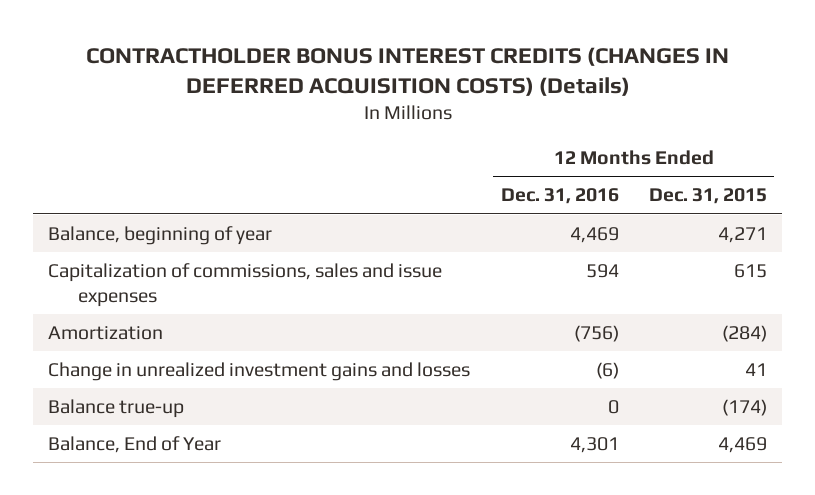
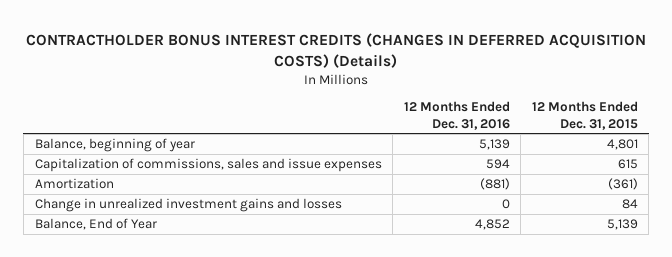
- Balance, beginning of year | 4,469 | 4,271
+ Balance, beginning of year | 5,139 | 4,801
- Amortization | (756) | (284)
- Change in unrealized investment gains and losses | (6) | 41
- Balance true-up | 0 | (174)
- Balance, End of Year | 4,301 | 4,469
+ Amortization | (881) | (361)
+ Change in unrealized investment gains and losses | 0 | 84
+ Balance, End of Year | 4,852 | 5,139

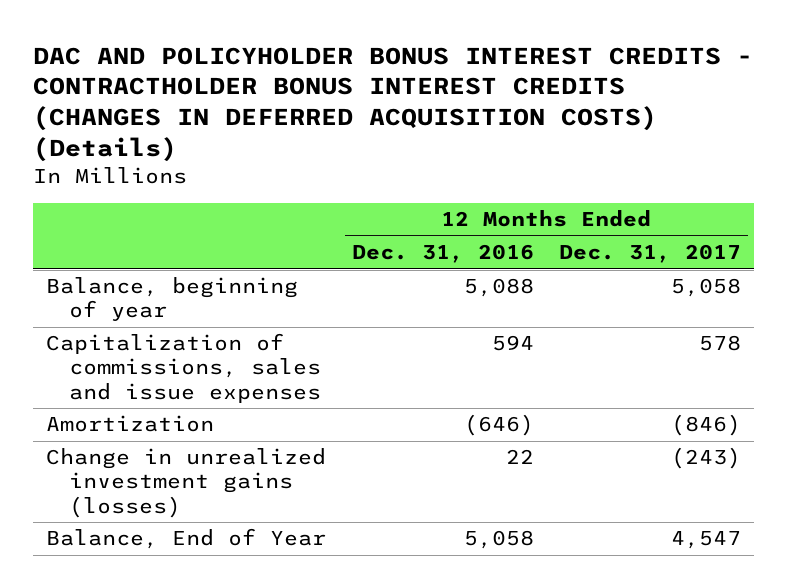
- CONTRACTHOLDER BONUS INTEREST CREDITS (CHANGES IN DEFERRED ACQUISITION COSTS) (Details)
+ DAC AND POLICYHOLDER BONUS INTEREST CREDITS - CONTRACTHOLDER BONUS INTEREST CREDITS (CHANGES IN DEFERRED ACQUISITION COSTS) (Details)
- | 12 Months Ended Dec. 31, 2016 | 12 Months Ended Dec. 31, 2015
+ | 12 Months Ended Dec. 31, 2016 | 12 Months Ended Dec. 31, 2017
- Balance, beginning of year | 5,139 | 4,801
+ Balance, beginning of year | 5,088 | 5,058
- Amortization | (881) | (361)
- Change in unrealized investment gains and losses | 0 | 84
- Balance, End of Year | 4,852 | 5,139
+ Amortization | (646) | (846)
+ Change in unrealized investment gains (losses) | 22 | (243)
+ Balance, End of Year | 5,058 | 4,547

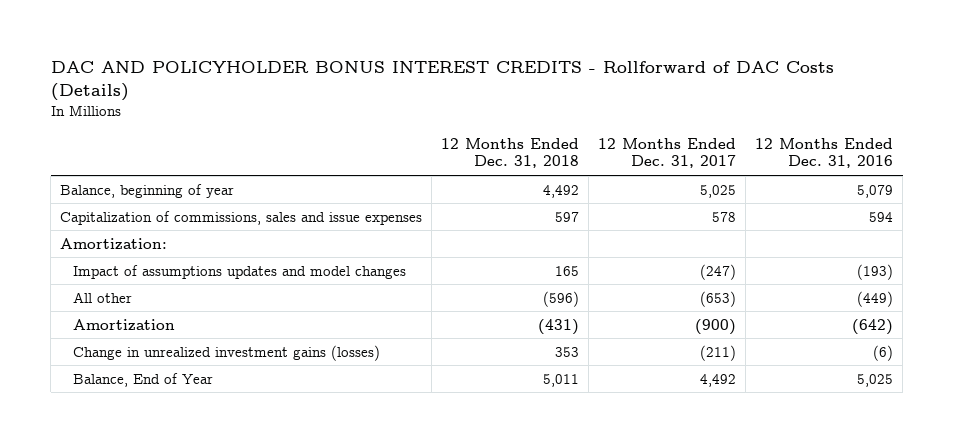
- DAC AND POLICYHOLDER BONUS INTEREST CREDITS - CONTRACTHOLDER BONUS INTEREST CREDITS (CHANGES IN DEFERRED ACQUISITION COSTS) (Details)
+ DAC AND POLICYHOLDER BONUS INTEREST CREDITS - Rollforward of DAC Costs (Details)
- | 12 Months Ended Dec. 31, 2016 | 12 Months Ended Dec. 31, 2017
+ | 12 Months Ended Dec. 31, 2018 | 12 Months Ended Dec. 31, 2017 | 12 Months Ended Dec. 31, 2016
- Balance, beginning of year | 5,088 | 5,058
+ Balance, beginning of year | 4,492 | 5,025 | 5,079
- Amortization | (646) | (846)
- Change in unrealized investment gains (losses) | 22 | (243)
- Balance, End of Year | 5,058 | 4,547
+ Amortization:
+ Impact of assumptions updates and model changes | 165 | (247) | (193)
+ All other | (596) | (653) | (449)
+ Amortization | (431) | (900) | (642)
+ Change in unrealized investment gains (losses) | 353 | (211) | (6)
+ Balance, End of Year | 5,011 | 4,492 | 5,025

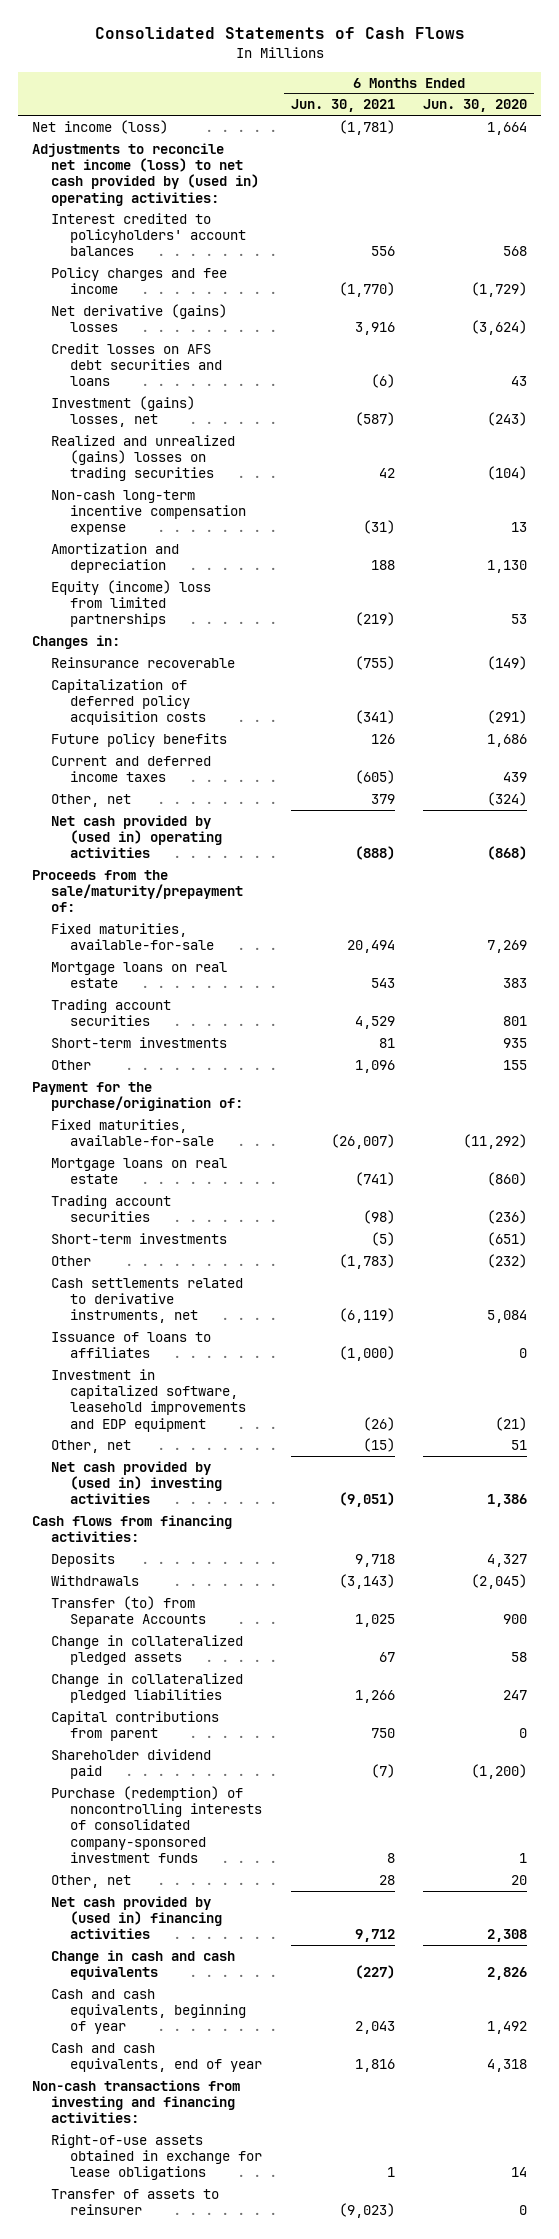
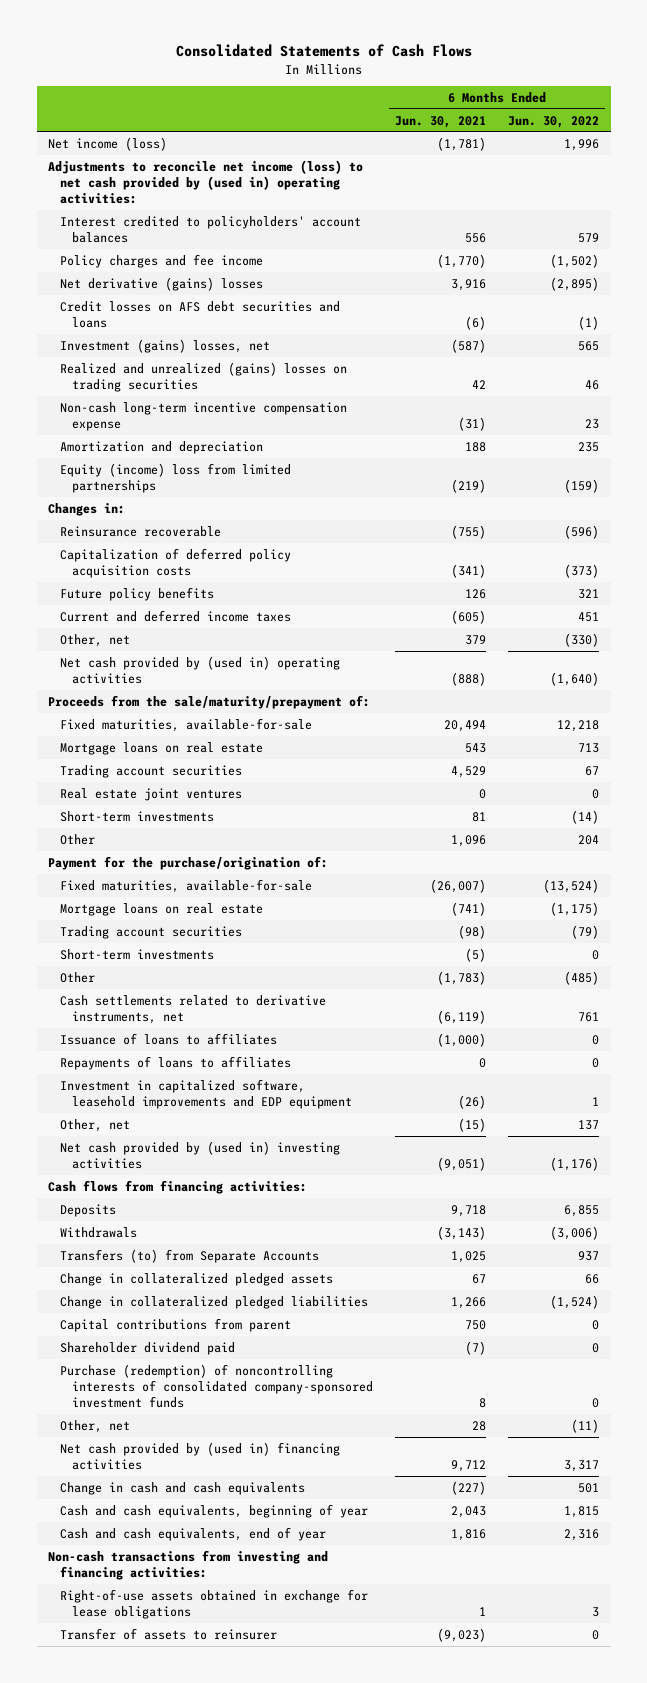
- | 6 Months Ended Jun. 30, 2021 | 6 Months Ended Jun. 30, 2020
+ | 6 Months Ended Jun. 30, 2021 | 6 Months Ended Jun. 30, 2022
+ Real estate joint ventures | 0 | 0
+ Repayments of loans to affiliates | 0 | 0
- Transfer (to) from Separate Accounts | 1,025 | 900
+ Transfers (to) from Separate Accounts | 1,025 | 937

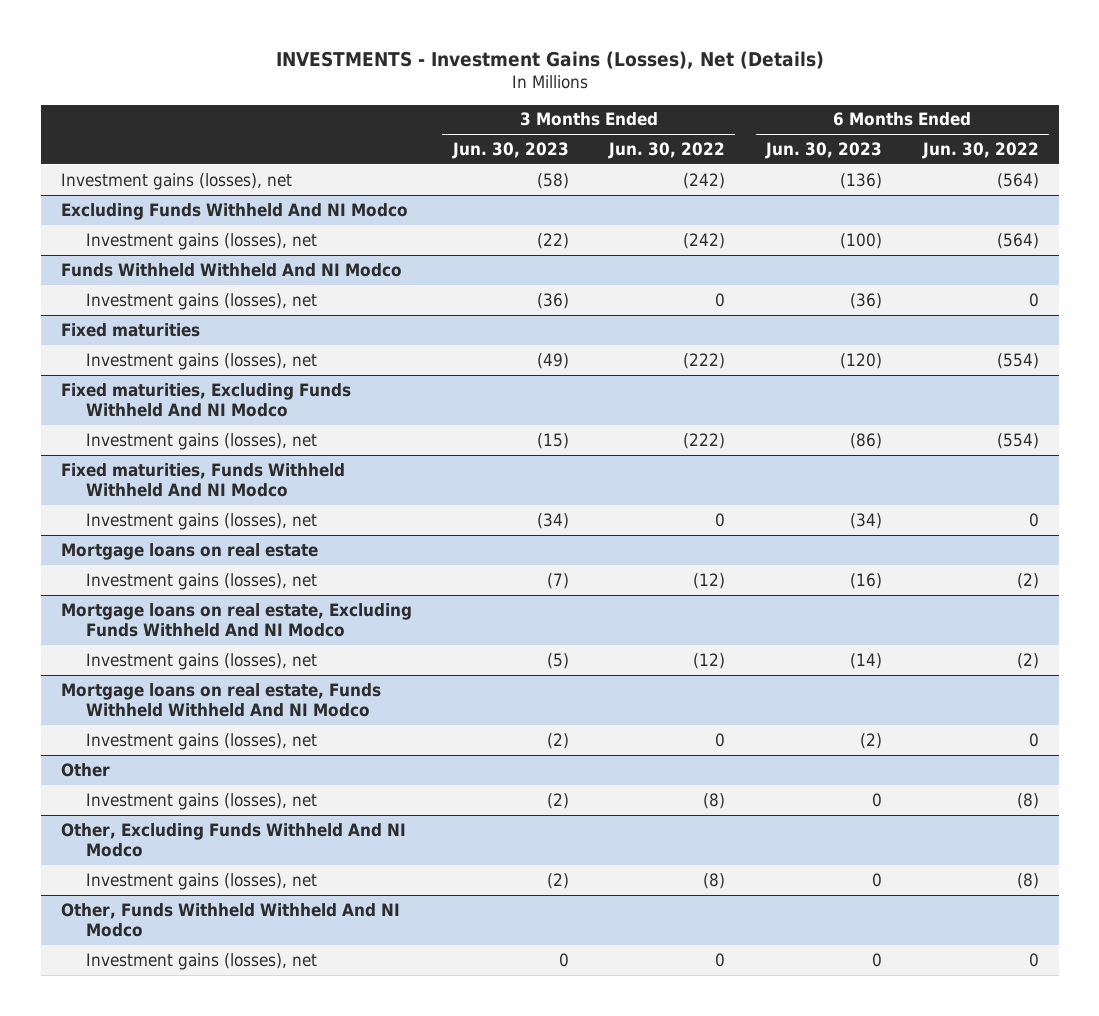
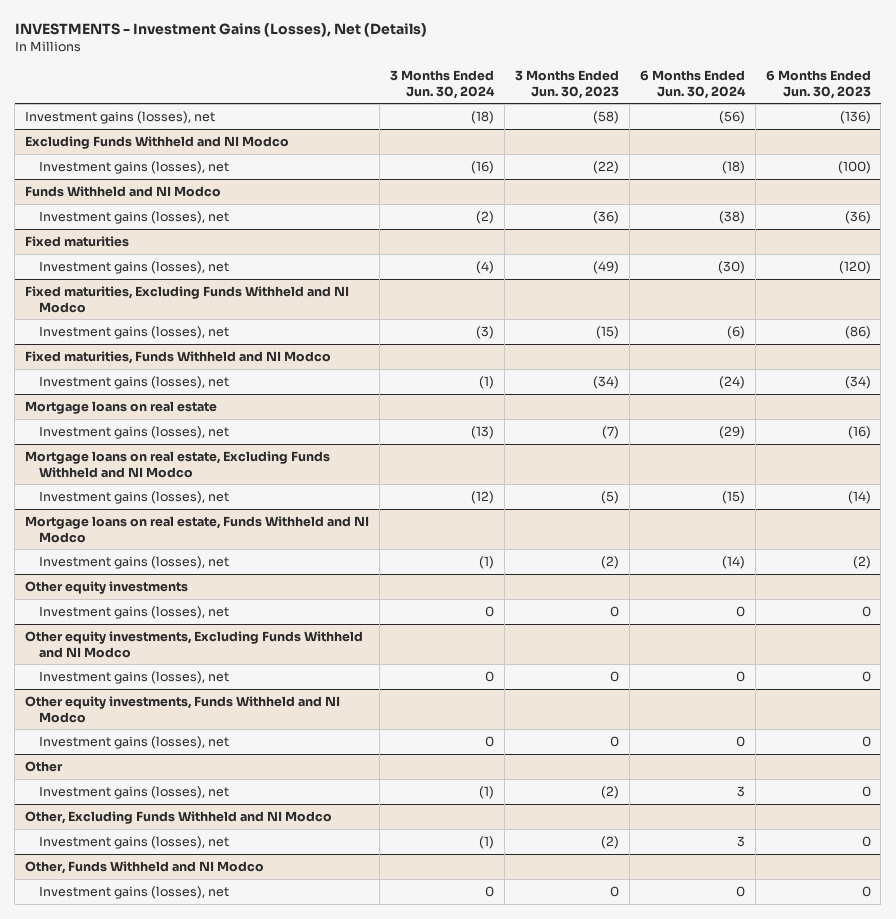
- | 3 Months Ended Jun. 30, 2023 | 3 Months Ended Jun. 30, 2022 | 6 Months Ended Jun. 30, 2023 | 6 Months Ended Jun. 30, 2022
+ | 3 Months Ended Jun. 30, 2024 | 3 Months Ended Jun. 30, 2023 | 6 Months Ended Jun. 30, 2024 | 6 Months Ended Jun. 30, 2023
- Excluding Funds Withheld And NI Modco
+ Excluding Funds Withheld and NI Modco
- Funds Withheld Withheld And NI Modco
+ Funds Withheld and NI Modco
- Fixed maturities, Excluding Funds Withheld And NI Modco
+ Fixed maturities, Excluding Funds Withheld and NI Modco
- Fixed maturities, Funds Withheld Withheld And NI Modco
+ Fixed maturities, Funds Withheld and NI Modco
- Mortgage loans on real estate, Excluding Funds Withheld And NI Modco
+ Mortgage loans on real estate, Excluding Funds Withheld and NI Modco
- Mortgage loans on real estate, Funds Withheld Withheld And NI Modco
+ Mortgage loans on real estate, Funds Withheld and NI Modco
+ Other equity investments
+ Investment gains (losses), net | 0 | 0 | 0 | 0
+ Other equity investments, Excluding Funds Withheld and NI Modco
+ Investment gains (losses), net | 0 | 0 | 0 | 0
+ Other equity investments, Funds Withheld and NI Modco
+ Investment gains (losses), net | 0 | 0 | 0 | 0
- Other, Excluding Funds Withheld And NI Modco
+ Other, Excluding Funds Withheld and NI Modco
- Other, Funds Withheld Withheld And NI Modco
+ Other, Funds Withheld and NI Modco

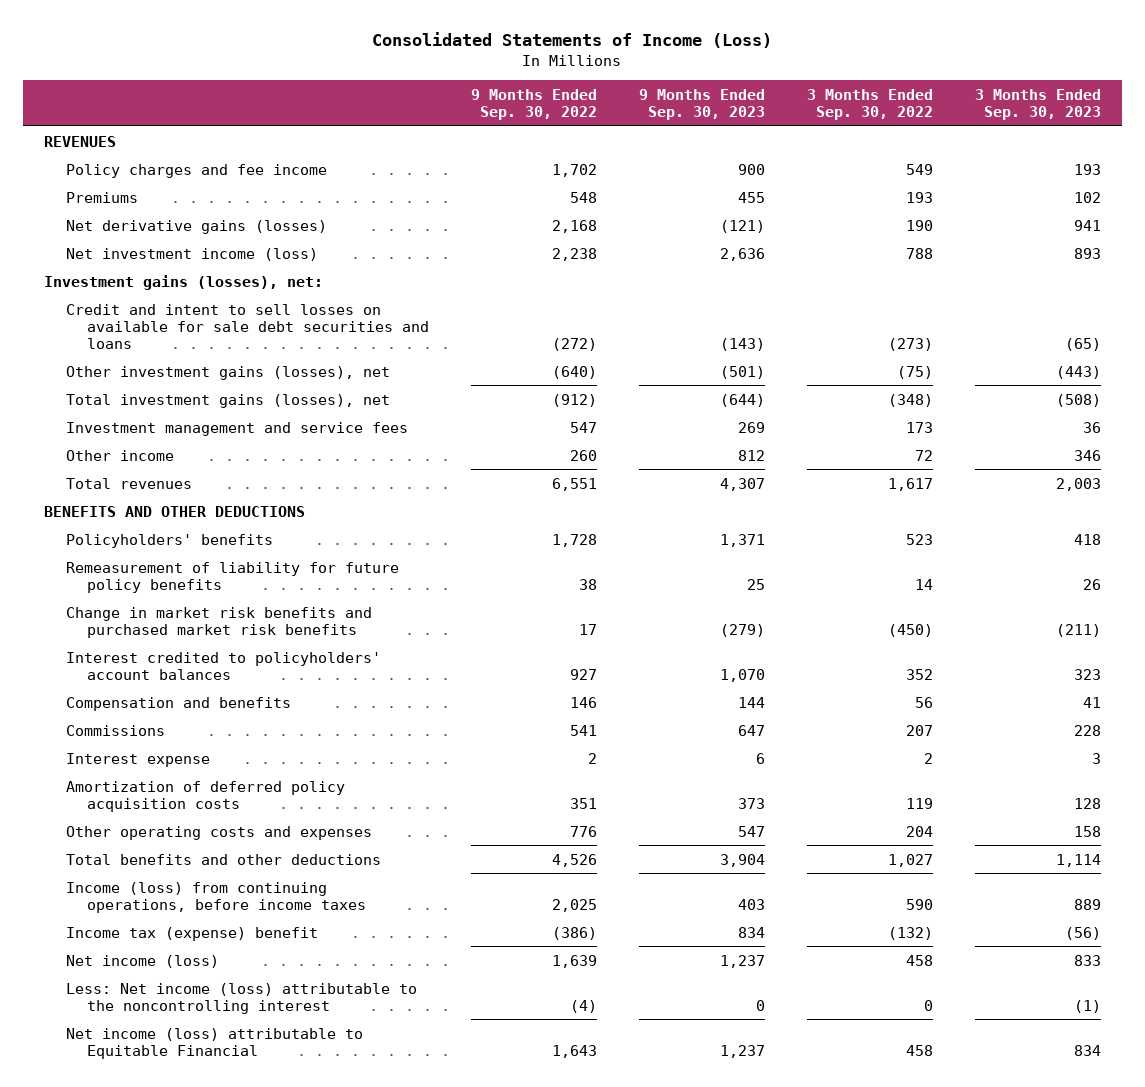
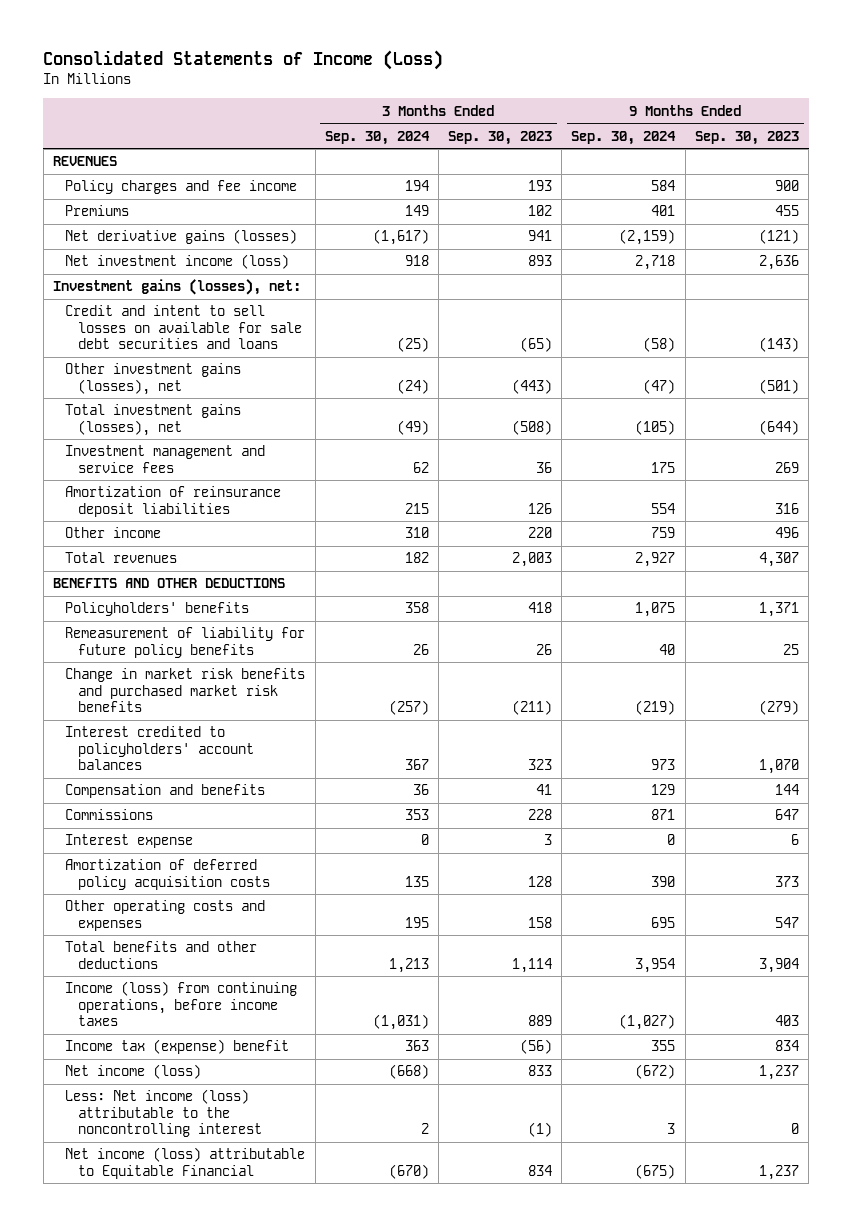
- | 9 Months Ended Sep. 30, 2022 | 9 Months Ended Sep. 30, 2023 | 3 Months Ended Sep. 30, 2022 | 3 Months Ended Sep. 30, 2023
+ | 3 Months Ended Sep. 30, 2024 | 3 Months Ended Sep. 30, 2023 | 9 Months Ended Sep. 30, 2024 | 9 Months Ended Sep. 30, 2023
- Other income | 260 | 812 | 72 | 346
+ Amortization of reinsurance deposit liabilities | 215 | 126 | 554 | 316
+ Other income | 310 | 220 | 759 | 496

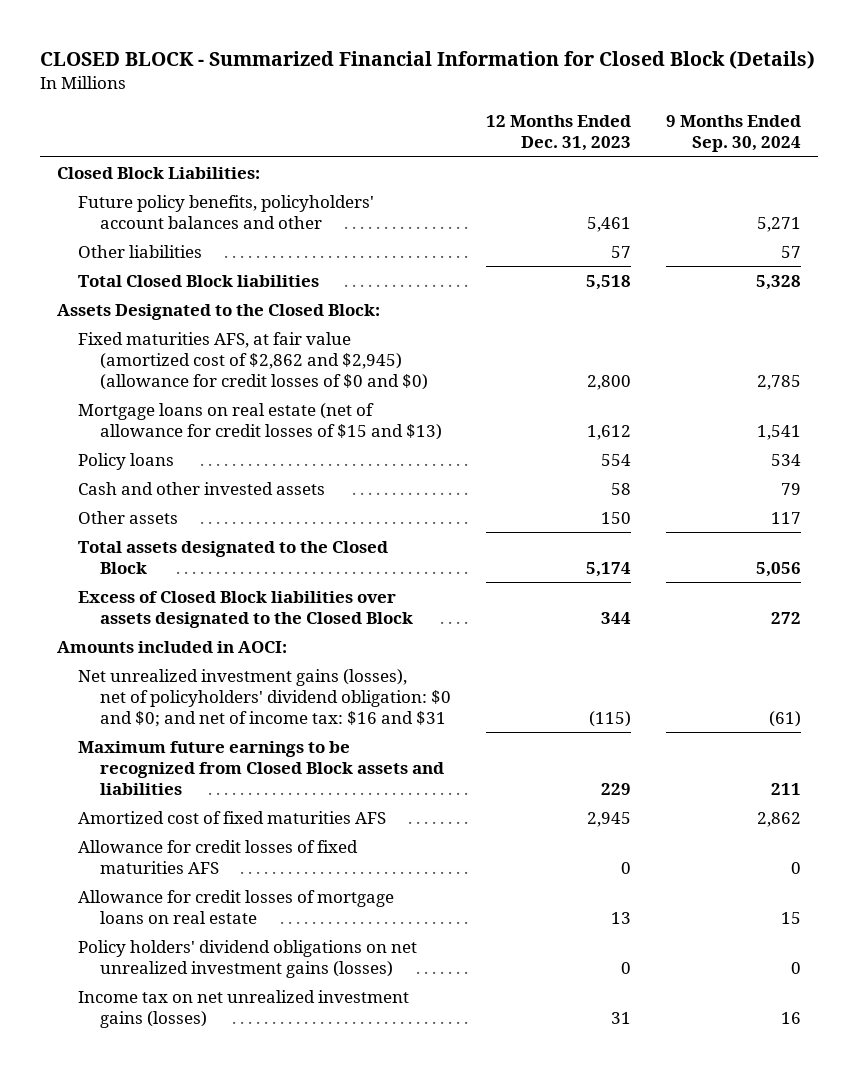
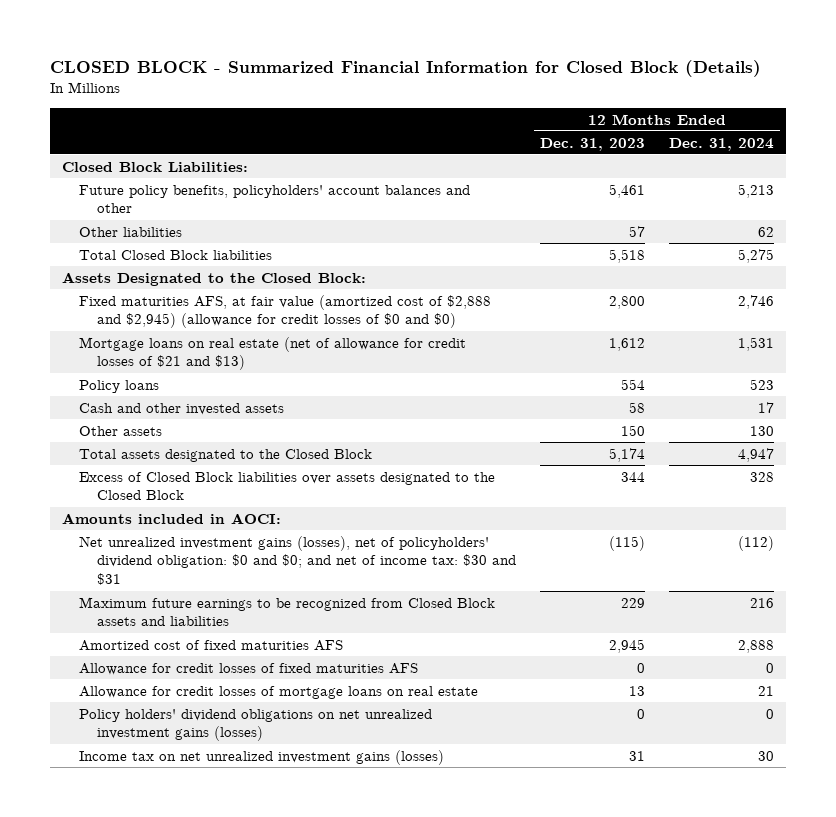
- | 12 Months Ended Dec. 31, 2023 | 9 Months Ended Sep. 30, 2024
+ | 12 Months Ended Dec. 31, 2023 | 12 Months Ended Dec. 31, 2024
- Fixed maturities AFS, at fair value (amortized cost of $2,862 and $2,945) (allowance for credit losses of $0 and $0) | 2,800 | 2,785
- Mortgage loans on real estate (net of allowance for credit losses of $15 and $13) | 1,612 | 1,541
+ Fixed maturities AFS, at fair value (amortized cost of $2,888 and $2,945) (allowance for credit losses of $0 and $0) | 2,800 | 2,746
+ Mortgage loans on real estate (net of allowance for credit losses of $21 and $13) | 1,612 | 1,531
- Net unrealized investment gains (losses), net of policyholders' dividend obligation: $0 and $0; and net of income tax: $16 and $31 | (115) | (61)
+ Net unrealized investment gains (losses), net of policyholders' dividend obligation: $0 and $0; and net of income tax: $30 and $31 | (115) | (112)

